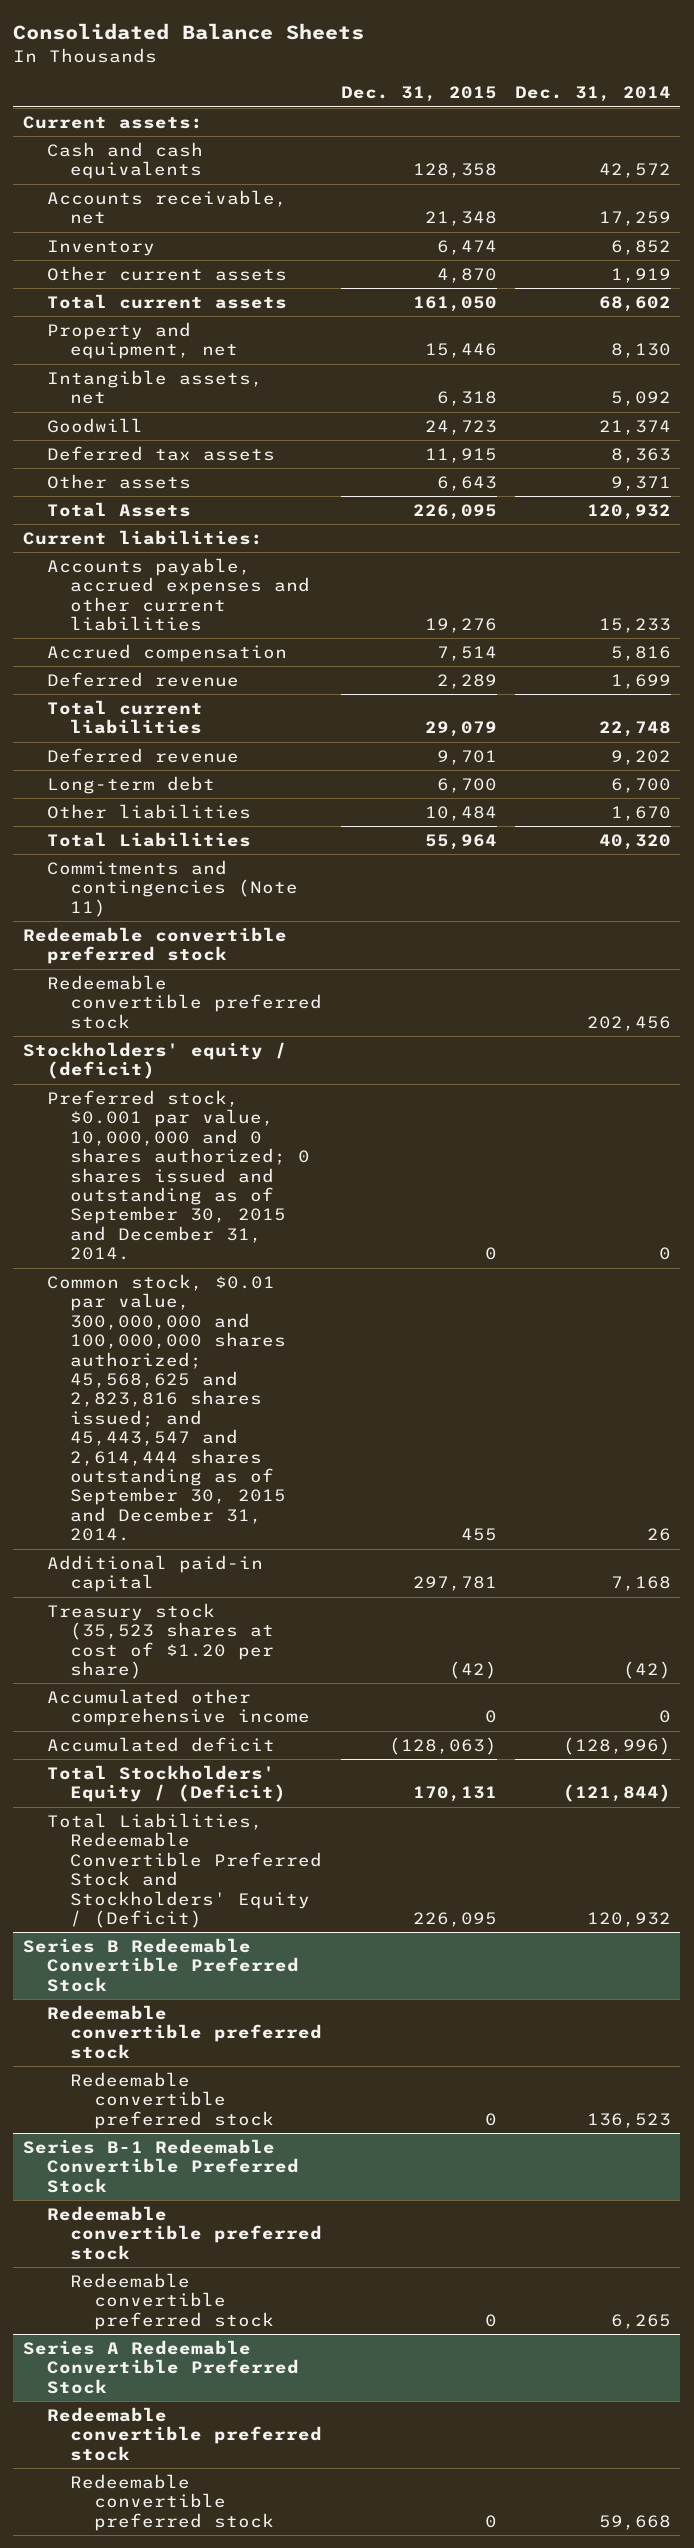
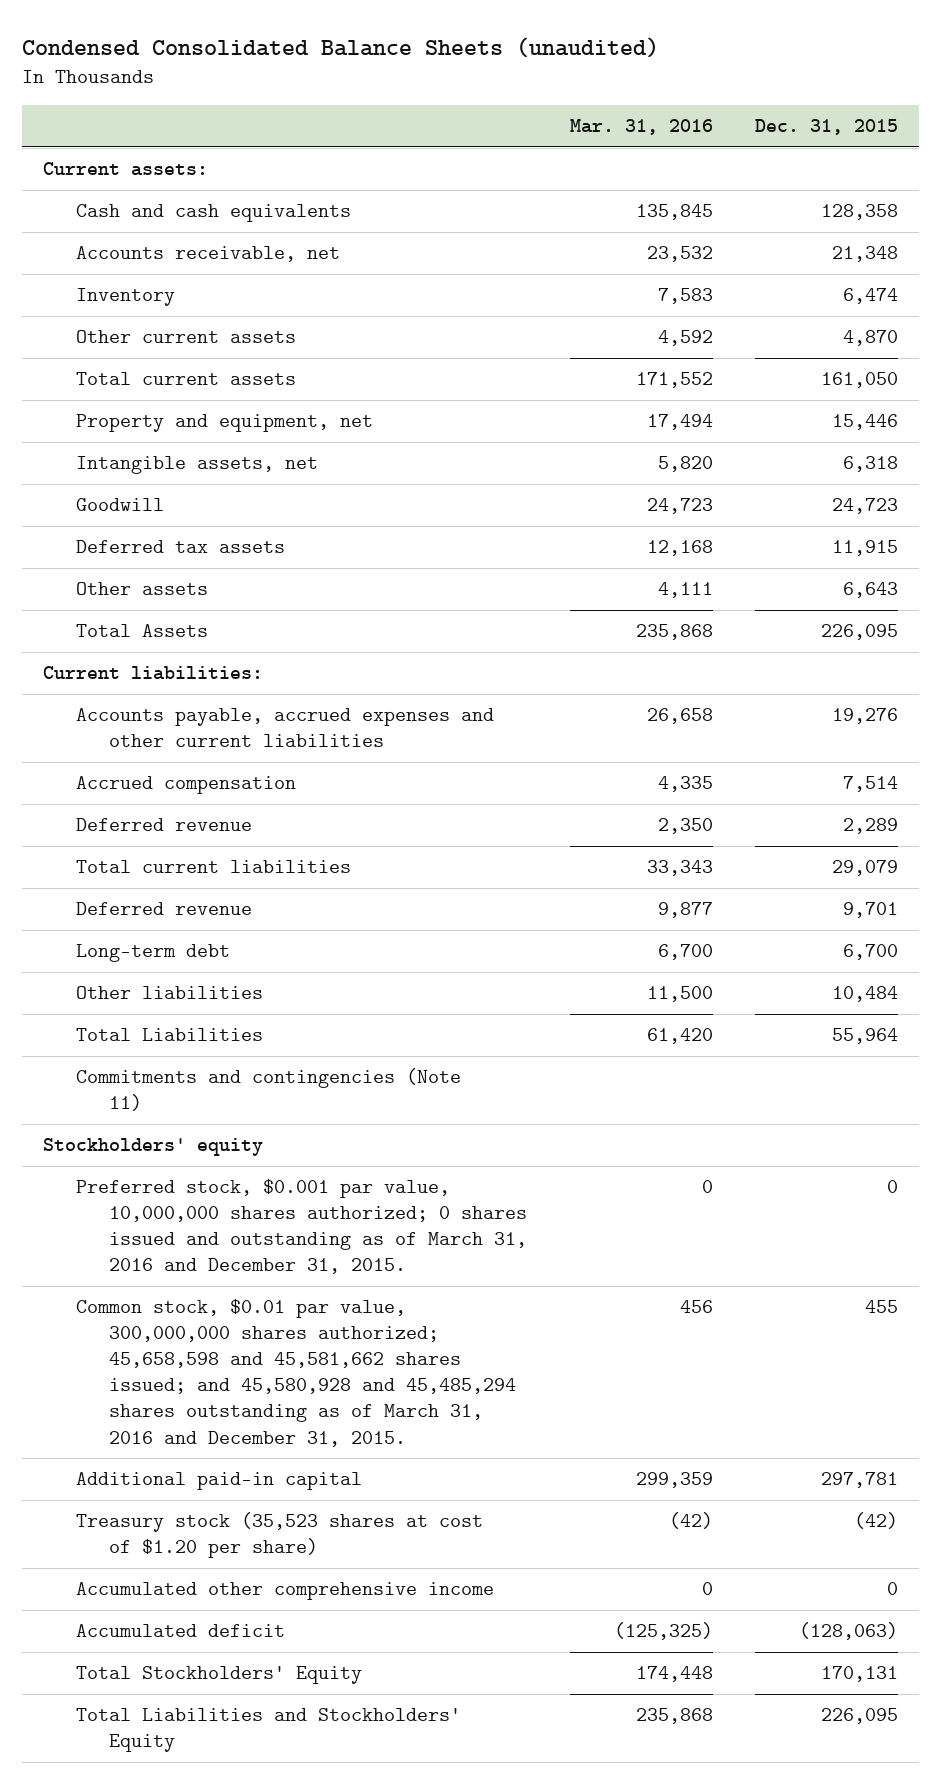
- Consolidated Balance Sheets
+ Condensed Consolidated Balance Sheets (unaudited)
- | Dec. 31, 2015 | Dec. 31, 2014
+ | Mar. 31, 2016 | Dec. 31, 2015
- Redeemable convertible preferred stock
- Redeemable convertible preferred stock | | 202,456
- Stockholders' equity / (deficit)
- Preferred stock, $0.001 par value, 10,000,000 and 0 shares authorized; 0 shares issued and outstanding as of September 30, 2015 and December 31, 2014. | 0 | 0
- Common stock, $0.01 par value, 300,000,000 and 100,000,000 shares authorized; 45,568,625 and 2,823,816 shares issued; and 45,443,547 and 2,614,444 shares outstanding as of September 30, 2015 and December 31, 2014. | 455 | 26
+ Stockholders' equity
+ Preferred stock, $0.001 par value, 10,000,000 shares authorized; 0 shares issued and outstanding as of March 31, 2016 and December 31, 2015. | 0 | 0
+ Common stock, $0.01 par value, 300,000,000 shares authorized; 45,658,598 and 45,581,662 shares issued; and 45,580,928 and 45,485,294 shares outstanding as of March 31, 2016 and December 31, 2015. | 456 | 455
- Total Stockholders' Equity / (Deficit) | 170,131 | (121,844)
- Total Liabilities, Redeemable Convertible Preferred Stock and Stockholders' Equity / (Deficit) | 226,095 | 120,932
- Series B Redeemable Convertible Preferred Stock
- Redeemable convertible preferred stock
- Redeemable convertible preferred stock | 0 | 136,523
- Series B-1 Redeemable Convertible Preferred Stock
- Redeemable convertible preferred stock
- Redeemable convertible preferred stock | 0 | 6,265
- Series A Redeemable Convertible Preferred Stock
- Redeemable convertible preferred stock
- Redeemable convertible preferred stock | 0 | 59,668
+ Total Stockholders' Equity | 174,448 | 170,131
+ Total Liabilities and Stockholders' Equity | 235,868 | 226,095

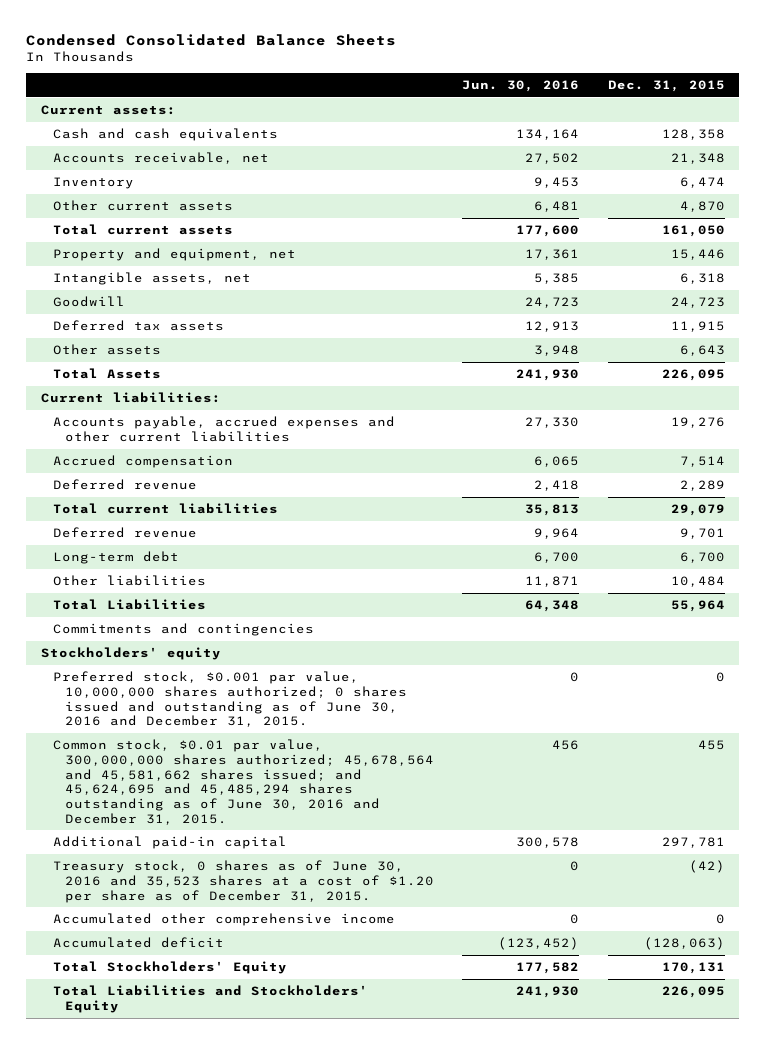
- Condensed Consolidated Balance Sheets (unaudited)
+ Condensed Consolidated Balance Sheets
- | Mar. 31, 2016 | Dec. 31, 2015
+ | Jun. 30, 2016 | Dec. 31, 2015
- Commitments and contingencies (Note 11)
+ Commitments and contingencies
- Preferred stock, $0.001 par value, 10,000,000 shares authorized; 0 shares issued and outstanding as of March 31, 2016 and December 31, 2015. | 0 | 0
- Common stock, $0.01 par value, 300,000,000 shares authorized; 45,658,598 and 45,581,662 shares issued; and 45,580,928 and 45,485,294 shares outstanding as of March 31, 2016 and December 31, 2015. | 456 | 455
+ Preferred stock, $0.001 par value, 10,000,000 shares authorized; 0 shares issued and outstanding as of June 30, 2016 and December 31, 2015. | 0 | 0
+ Common stock, $0.01 par value, 300,000,000 shares authorized; 45,678,564 and 45,581,662 shares issued; and 45,624,695 and 45,485,294 shares outstanding as of June 30, 2016 and December 31, 2015. | 456 | 455
- Treasury stock (35,523 shares at cost of $1.20 per share) | (42) | (42)
+ Treasury stock, 0 shares as of June 30, 2016 and 35,523 shares at a cost of $1.20 per share as of December 31, 2015. | 0 | (42)

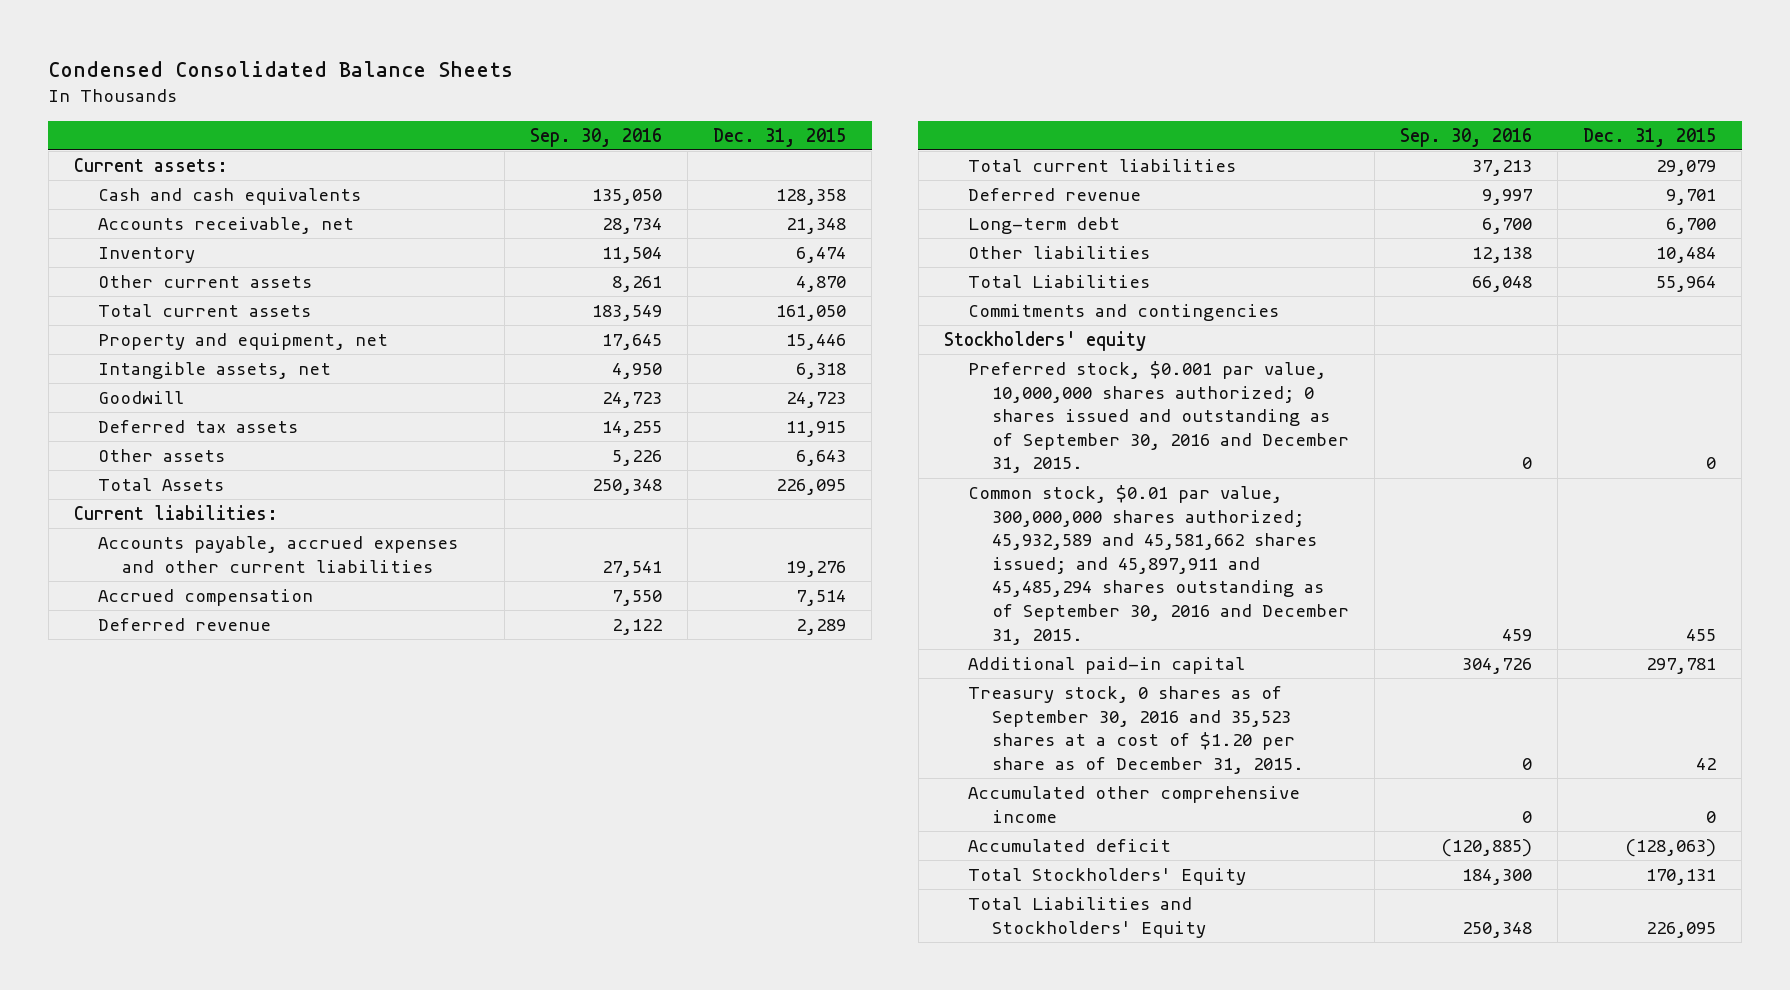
- | Jun. 30, 2016 | Dec. 31, 2015
+ | Sep. 30, 2016 | Dec. 31, 2015
- Preferred stock, $0.001 par value, 10,000,000 shares authorized; 0 shares issued and outstanding as of June 30, 2016 and December 31, 2015. | 0 | 0
- Common stock, $0.01 par value, 300,000,000 shares authorized; 45,678,564 and 45,581,662 shares issued; and 45,624,695 and 45,485,294 shares outstanding as of June 30, 2016 and December 31, 2015. | 456 | 455
+ Preferred stock, $0.001 par value, 10,000,000 shares authorized; 0 shares issued and outstanding as of September 30, 2016 and December 31, 2015. | 0 | 0
+ Common stock, $0.01 par value, 300,000,000 shares authorized; 45,932,589 and 45,581,662 shares issued; and 45,897,911 and 45,485,294 shares outstanding as of September 30, 2016 and December 31, 2015. | 459 | 455
- Treasury stock, 0 shares as of June 30, 2016 and 35,523 shares at a cost of $1.20 per share as of December 31, 2015. | 0 | (42)
+ Treasury stock, 0 shares as of September 30, 2016 and 35,523 shares at a cost of $1.20 per share as of December 31, 2015. | 0 | 42

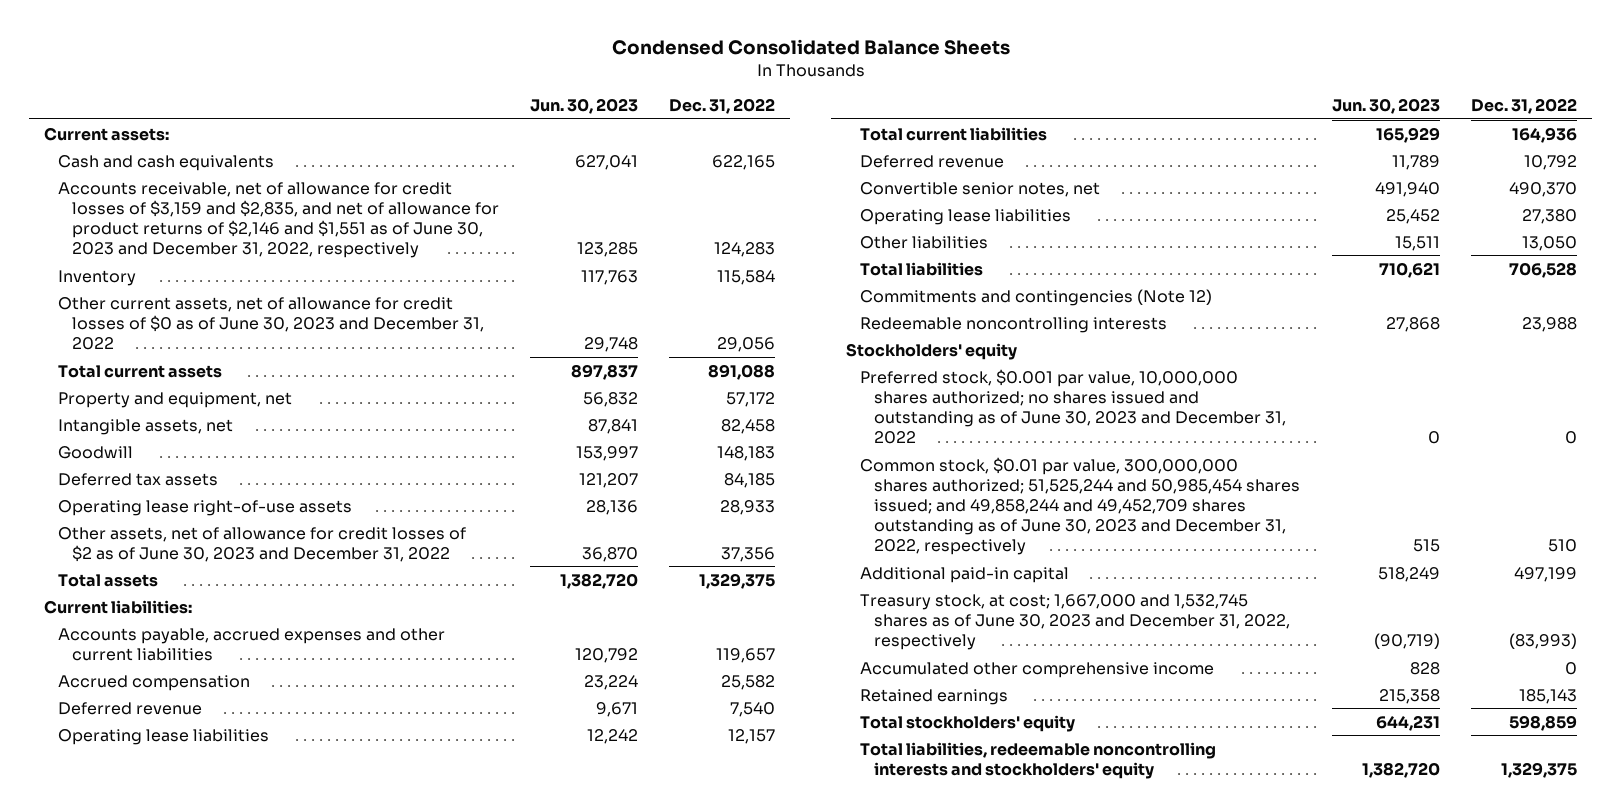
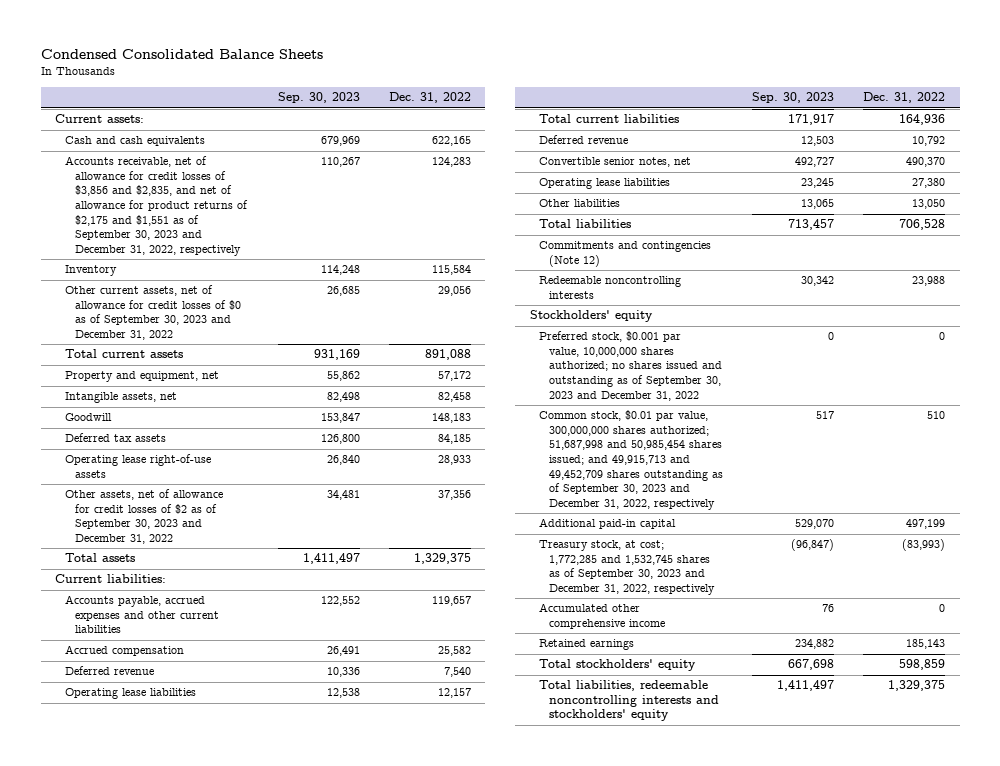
- | Jun. 30, 2023 | Dec. 31, 2022
+ | Sep. 30, 2023 | Dec. 31, 2022
- Accounts receivable, net of allowance for credit losses of $3,159 and $2,835, and net of allowance for product returns of $2,146 and $1,551 as of June 30, 2023 and December 31, 2022, respectively | 123,285 | 124,283
+ Accounts receivable, net of allowance for credit losses of $3,856 and $2,835, and net of allowance for product returns of $2,175 and $1,551 as of September 30, 2023 and December 31, 2022, respectively | 110,267 | 124,283
- Other current assets, net of allowance for credit losses of $0 as of June 30, 2023 and December 31, 2022 | 29,748 | 29,056
+ Other current assets, net of allowance for credit losses of $0 as of September 30, 2023 and December 31, 2022 | 26,685 | 29,056
- Other assets, net of allowance for credit losses of $2 as of June 30, 2023 and December 31, 2022 | 36,870 | 37,356
+ Other assets, net of allowance for credit losses of $2 as of September 30, 2023 and December 31, 2022 | 34,481 | 37,356
- Preferred stock, $0.001 par value, 10,000,000 shares authorized; no shares issued and outstanding as of June 30, 2023 and December 31, 2022 | 0 | 0
- Common stock, $0.01 par value, 300,000,000 shares authorized; 51,525,244 and 50,985,454 shares issued; and 49,858,244 and 49,452,709 shares outstanding as of June 30, 2023 and December 31, 2022, respectively | 515 | 510
+ Preferred stock, $0.001 par value, 10,000,000 shares authorized; no shares issued and outstanding as of September 30, 2023 and December 31, 2022 | 0 | 0
+ Common stock, $0.01 par value, 300,000,000 shares authorized; 51,687,998 and 50,985,454 shares issued; and 49,915,713 and 49,452,709 shares outstanding as of September 30, 2023 and December 31, 2022, respectively | 517 | 510
- Treasury stock, at cost; 1,667,000 and 1,532,745 shares as of June 30, 2023 and December 31, 2022, respectively | (90,719) | (83,993)
+ Treasury stock, at cost; 1,772,285 and 1,532,745 shares as of September 30, 2023 and December 31, 2022, respectively | (96,847) | (83,993)

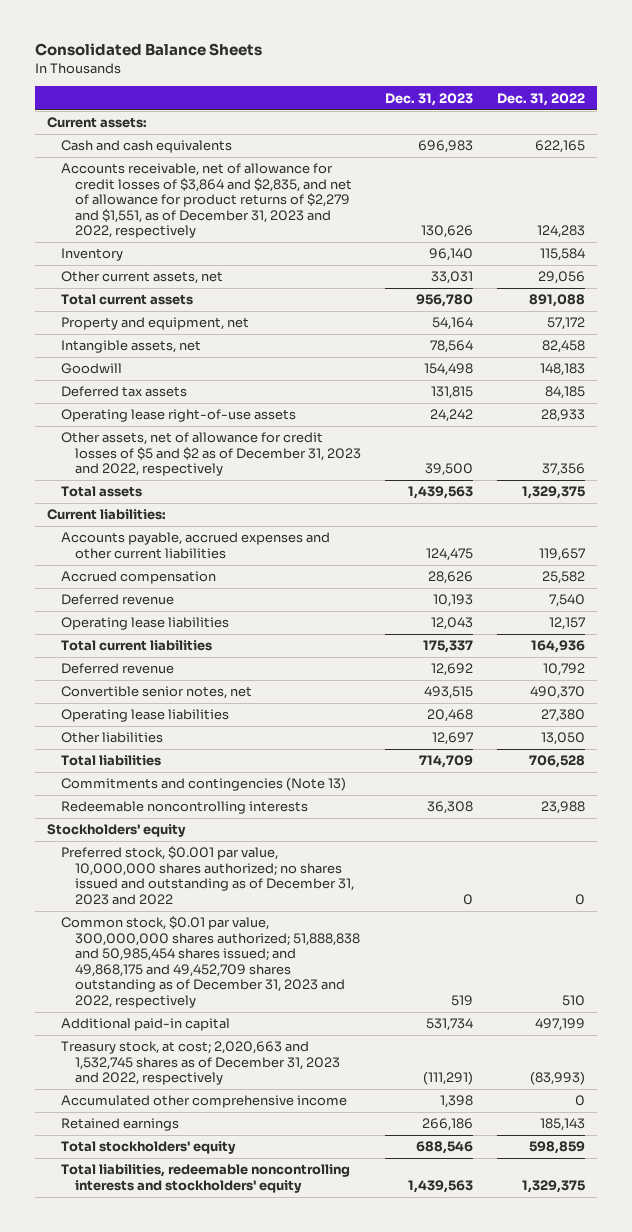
- Condensed Consolidated Balance Sheets
+ Consolidated Balance Sheets
- | Sep. 30, 2023 | Dec. 31, 2022
+ | Dec. 31, 2023 | Dec. 31, 2022
- Accounts receivable, net of allowance for credit losses of $3,856 and $2,835, and net of allowance for product returns of $2,175 and $1,551 as of September 30, 2023 and December 31, 2022, respectively | 110,267 | 124,283
+ Accounts receivable, net of allowance for credit losses of $3,864 and $2,835, and net of allowance for product returns of $2,279 and $1,551, as of December 31, 2023 and 2022, respectively | 130,626 | 124,283
- Other current assets, net of allowance for credit losses of $0 as of September 30, 2023 and December 31, 2022 | 26,685 | 29,056
+ Other current assets, net | 33,031 | 29,056
- Other assets, net of allowance for credit losses of $2 as of September 30, 2023 and December 31, 2022 | 34,481 | 37,356
+ Other assets, net of allowance for credit losses of $5 and $2 as of December 31, 2023 and 2022, respectively | 39,500 | 37,356
- Commitments and contingencies (Note 12)
+ Commitments and contingencies (Note 13)
- Preferred stock, $0.001 par value, 10,000,000 shares authorized; no shares issued and outstanding as of September 30, 2023 and December 31, 2022 | 0 | 0
- Common stock, $0.01 par value, 300,000,000 shares authorized; 51,687,998 and 50,985,454 shares issued; and 49,915,713 and 49,452,709 shares outstanding as of September 30, 2023 and December 31, 2022, respectively | 517 | 510
+ Preferred stock, $0.001 par value, 10,000,000 shares authorized; no shares issued and outstanding as of December 31, 2023 and 2022 | 0 | 0
+ Common stock, $0.01 par value, 300,000,000 shares authorized; 51,888,838 and 50,985,454 shares issued; and 49,868,175 and 49,452,709 shares outstanding as of December 31, 2023 and 2022, respectively | 519 | 510
- Treasury stock, at cost; 1,772,285 and 1,532,745 shares as of September 30, 2023 and December 31, 2022, respectively | (96,847) | (83,993)
+ Treasury stock, at cost; 2,020,663 and 1,532,745 shares as of December 31, 2023 and 2022, respectively | (111,291) | (83,993)

